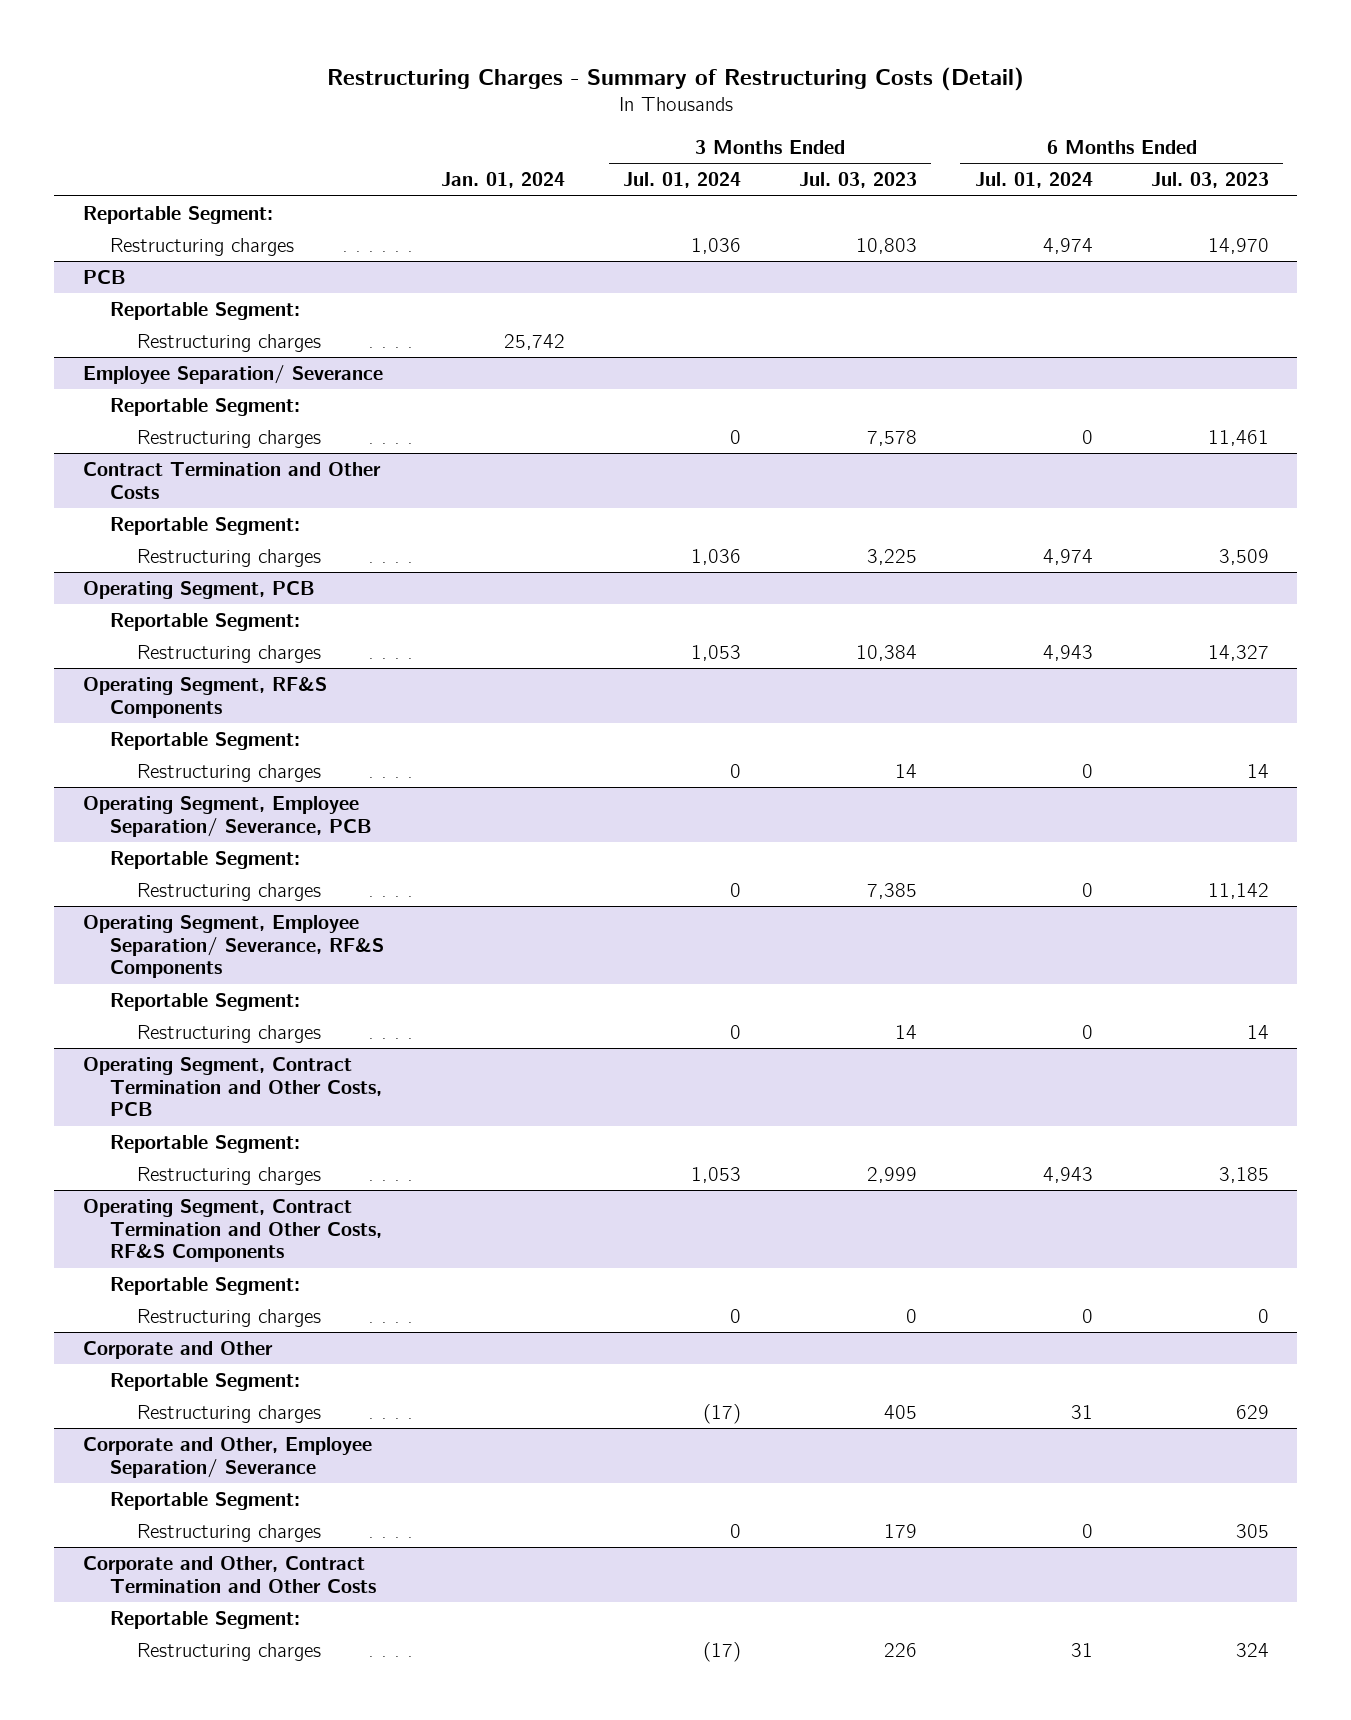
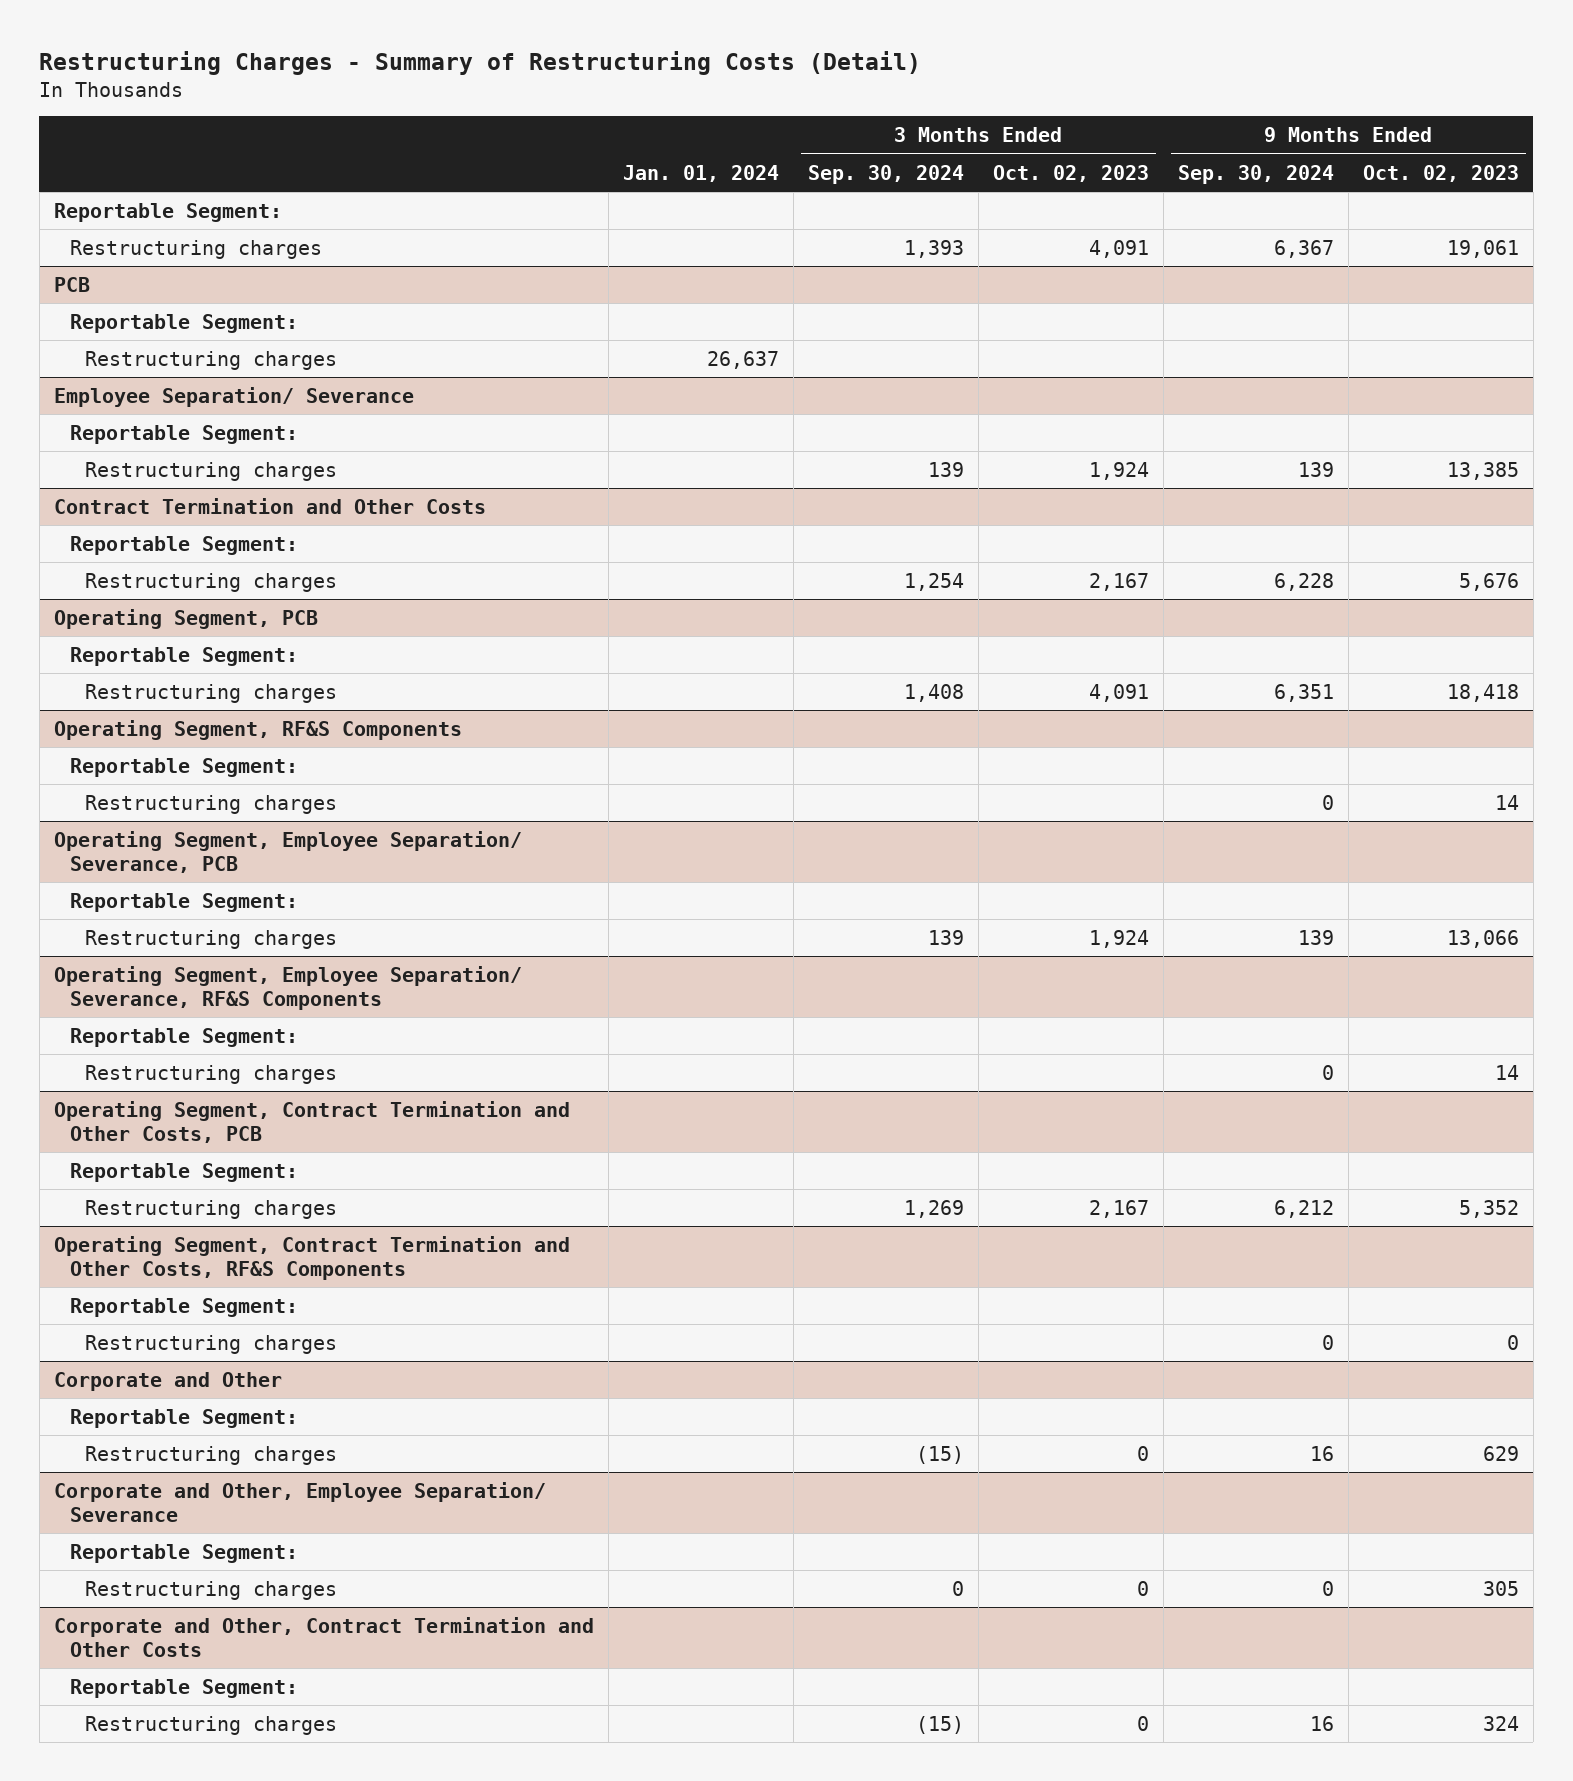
- | Jan. 01, 2024 | 3 Months Ended Jul. 01, 2024 | 3 Months Ended Jul. 03, 2023 | 6 Months Ended Jul. 01, 2024 | 6 Months Ended Jul. 03, 2023
+ | Jan. 01, 2024 | 3 Months Ended Sep. 30, 2024 | 3 Months Ended Oct. 02, 2023 | 9 Months Ended Sep. 30, 2024 | 9 Months Ended Oct. 02, 2023
@ PCB
- Restructuring charges | 25,742 | | | |
+ Restructuring charges | 26,637 | | | |

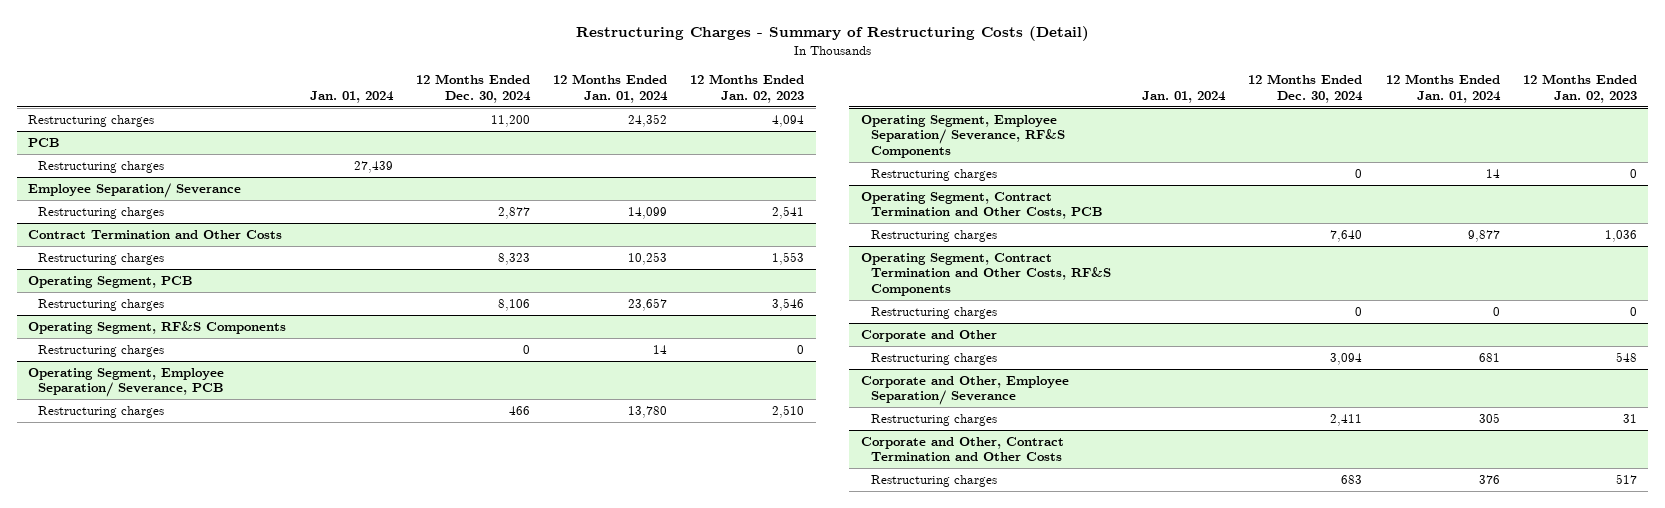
- | Jan. 01, 2024 | 3 Months Ended Sep. 30, 2024 | 3 Months Ended Oct. 02, 2023 | 9 Months Ended Sep. 30, 2024 | 9 Months Ended Oct. 02, 2023
+ | Jan. 01, 2024 | 12 Months Ended Dec. 30, 2024 | 12 Months Ended Jan. 01, 2024 | 12 Months Ended Jan. 02, 2023
- Reportable Segment:
@ PCB
- Reportable Segment:
- Restructuring charges | 26,637 | | | |
+ Restructuring charges | 27,439 | | |
@ Employee Separation/ Severance
- Reportable Segment:
@ Contract Termination and Other Costs
- Reportable Segment:
@ Operating Segment, PCB
- Reportable Segment:
@ Operating Segment, RF&S Components
- Reportable Segment:
@ Operating Segment, Employee Separation/ Severance, PCB
- Reportable Segment:
@ Operating Segment, Employee Separation/ Severance, RF&S Components
- Reportable Segment:
@ Operating Segment, Contract Termination and Other Costs, PCB
- Reportable Segment:
@ Operating Segment, Contract Termination and Other Costs, RF&S Components
- Reportable Segment:
@ Corporate and Other
- Reportable Segment:
@ Corporate and Other, Employee Separation/ Severance
- Reportable Segment:
@ Corporate and Other, Contract Termination and Other Costs
- Reportable Segment:

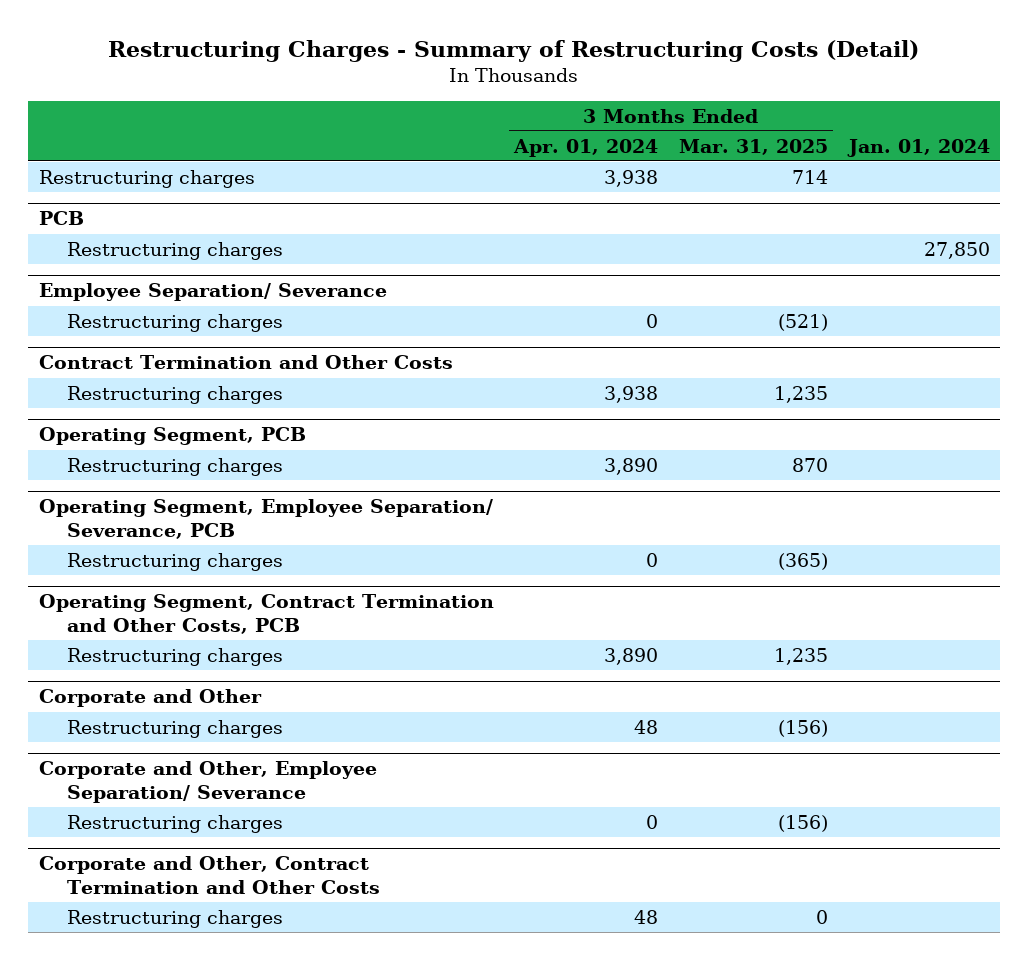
- | Jan. 01, 2024 | 12 Months Ended Dec. 30, 2024 | 12 Months Ended Jan. 01, 2024 | 12 Months Ended Jan. 02, 2023
+ | 3 Months Ended Apr. 01, 2024 | 3 Months Ended Mar. 31, 2025 | Jan. 01, 2024
@ PCB
- Restructuring charges | 27,439 | | |
+ Restructuring charges | | | 27,850
- Operating Segment, RF&S Components
- Restructuring charges | | 0 | 14 | 0
- Operating Segment, Employee Separation/ Severance, RF&S Components
- Restructuring charges | | 0 | 14 | 0
- Operating Segment, Contract Termination and Other Costs, RF&S Components
- Restructuring charges | | 0 | 0 | 0

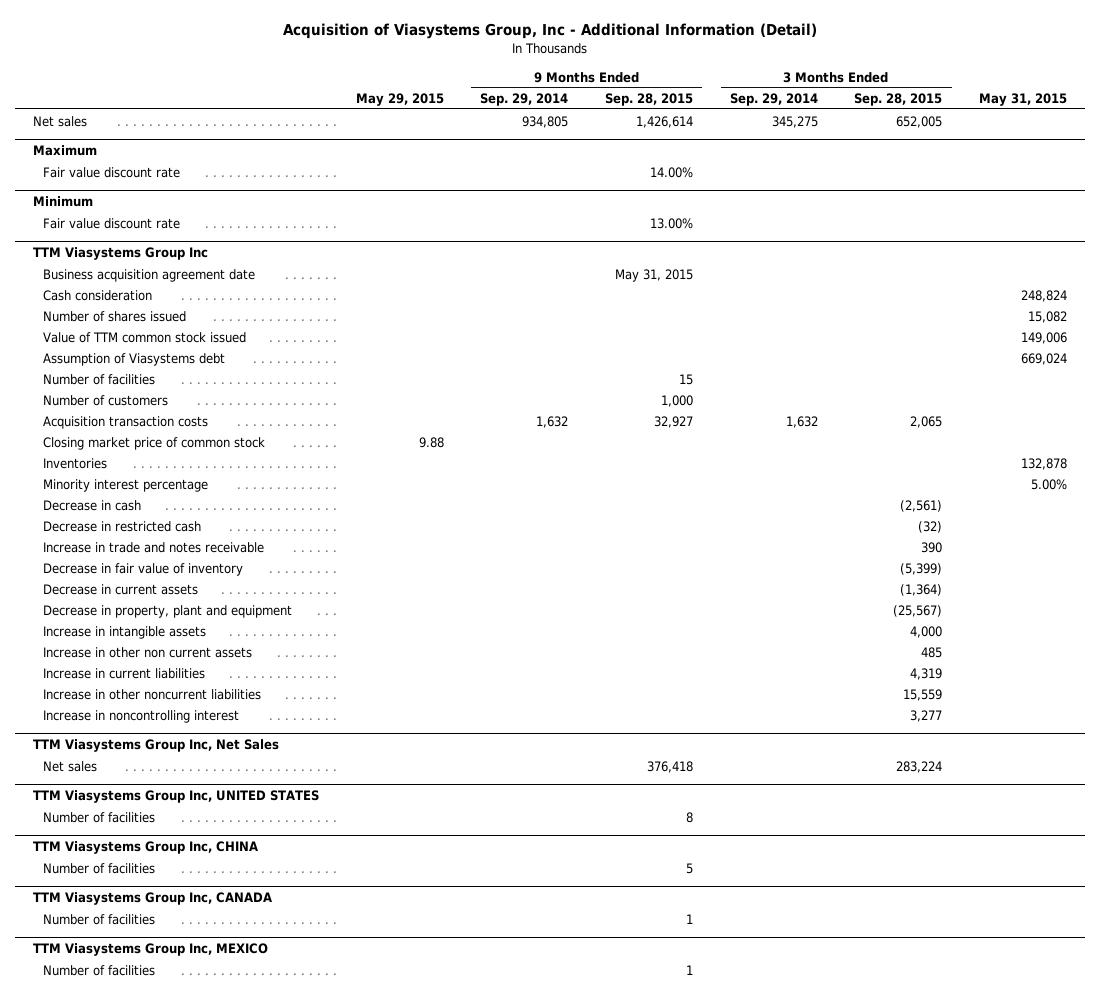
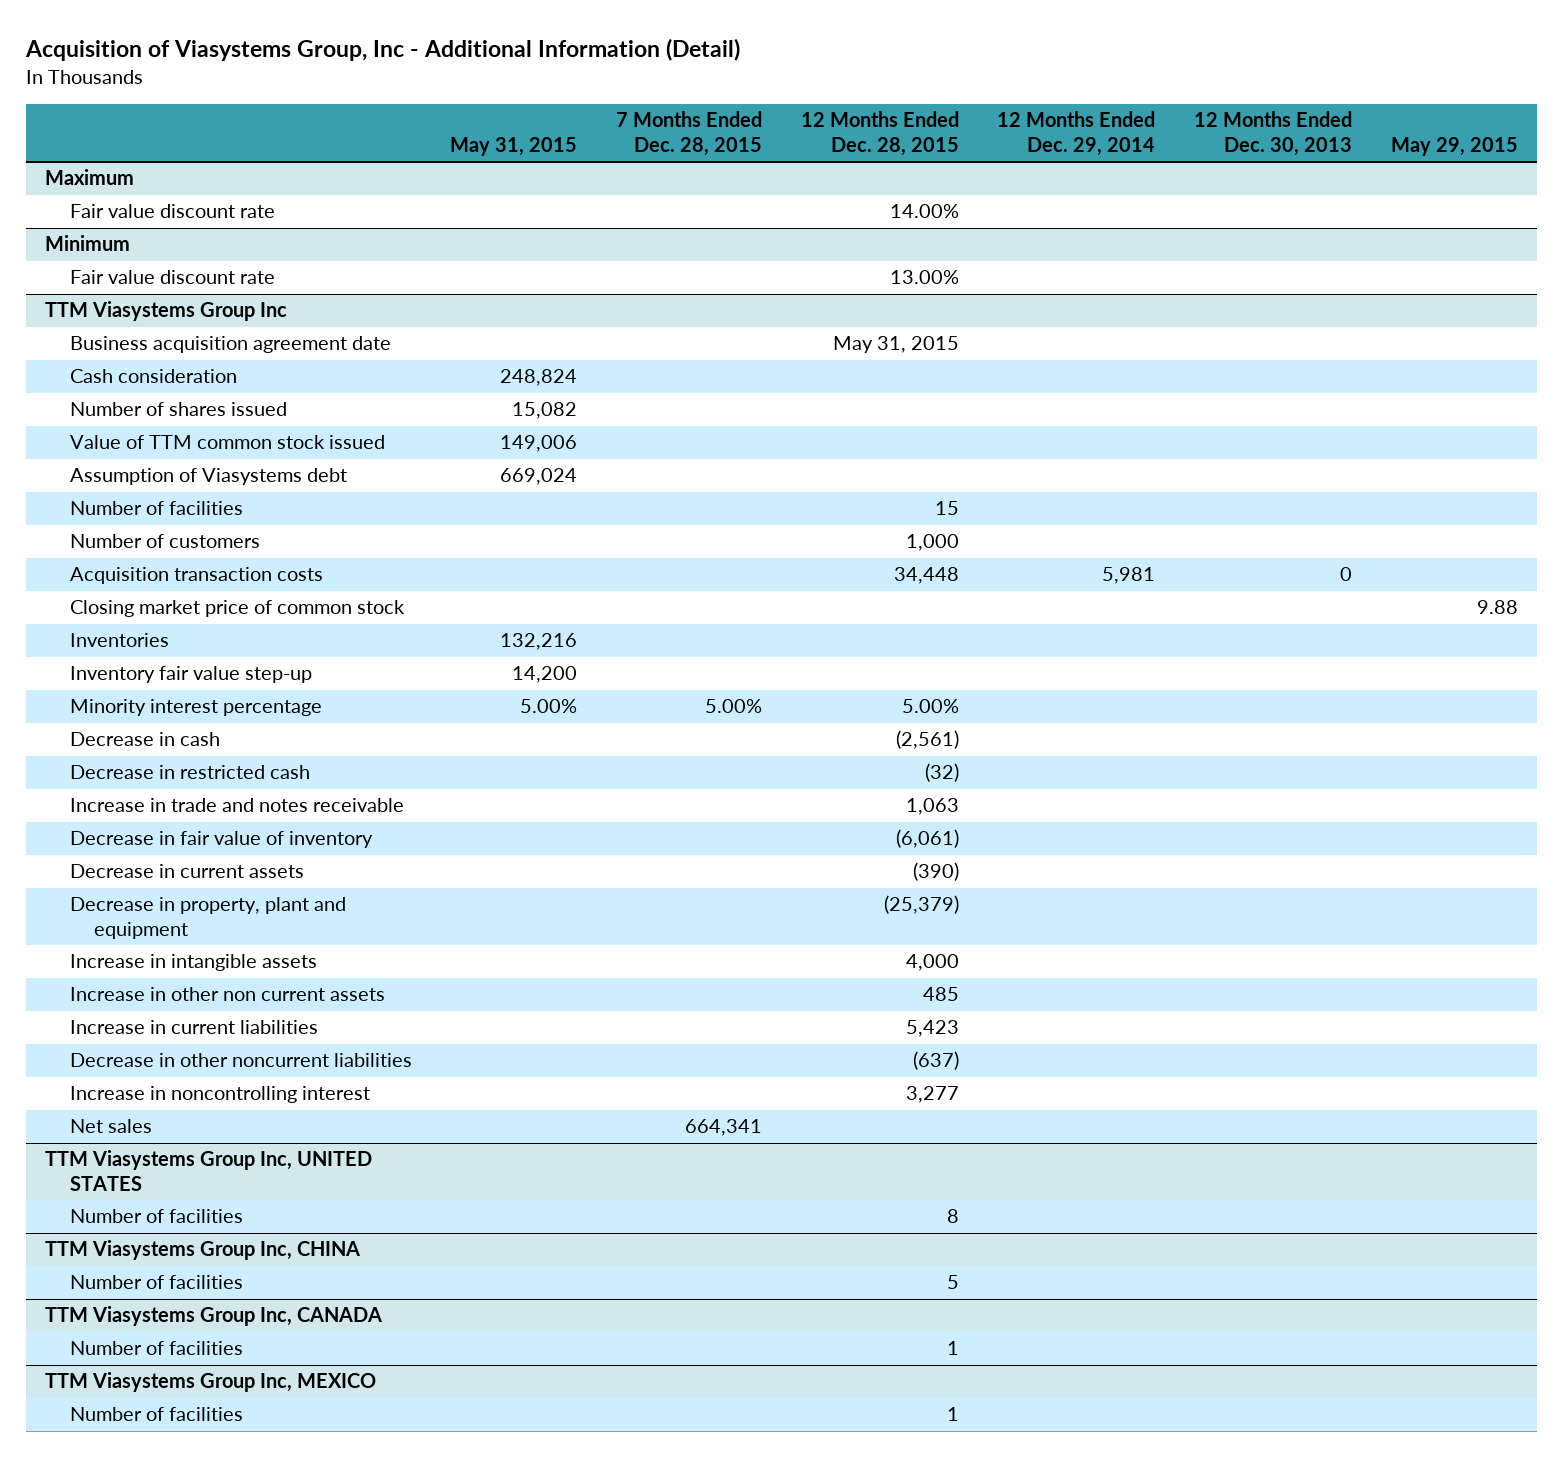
- | May 29, 2015 | 9 Months Ended Sep. 29, 2014 | 9 Months Ended Sep. 28, 2015 | 3 Months Ended Sep. 29, 2014 | 3 Months Ended Sep. 28, 2015 | May 31, 2015
+ | May 31, 2015 | 7 Months Ended Dec. 28, 2015 | 12 Months Ended Dec. 28, 2015 | 12 Months Ended Dec. 29, 2014 | 12 Months Ended Dec. 30, 2013 | May 29, 2015
- Net sales | | 934,805 | 1,426,614 | 345,275 | 652,005 |
@ TTM Viasystems Group Inc
- Inventories | | | | | | 132,878
+ Inventories | 132,216 | | | | |
+ Inventory fair value step-up | 14,200 | | | | |
- Increase in other noncurrent liabilities | | | | | 15,559 |
+ Decrease in other noncurrent liabilities | | | (637) | | |
- TTM Viasystems Group Inc, Net Sales
- Net sales | | | 376,418 | | 283,224 |
@ TTM Viasystems Group Inc
+ Net sales | | 664,341 | | | |

